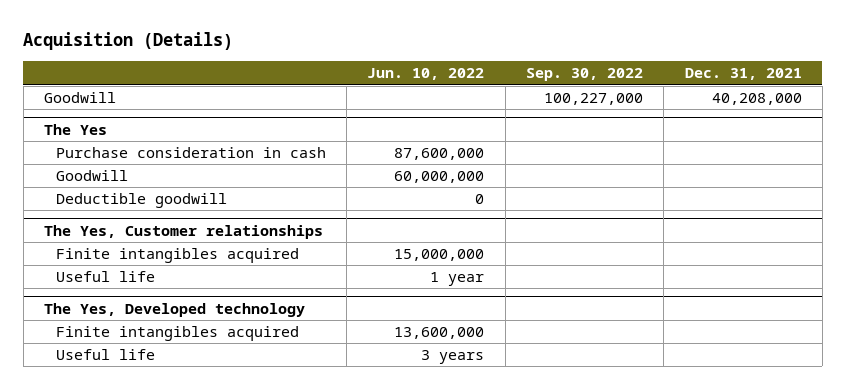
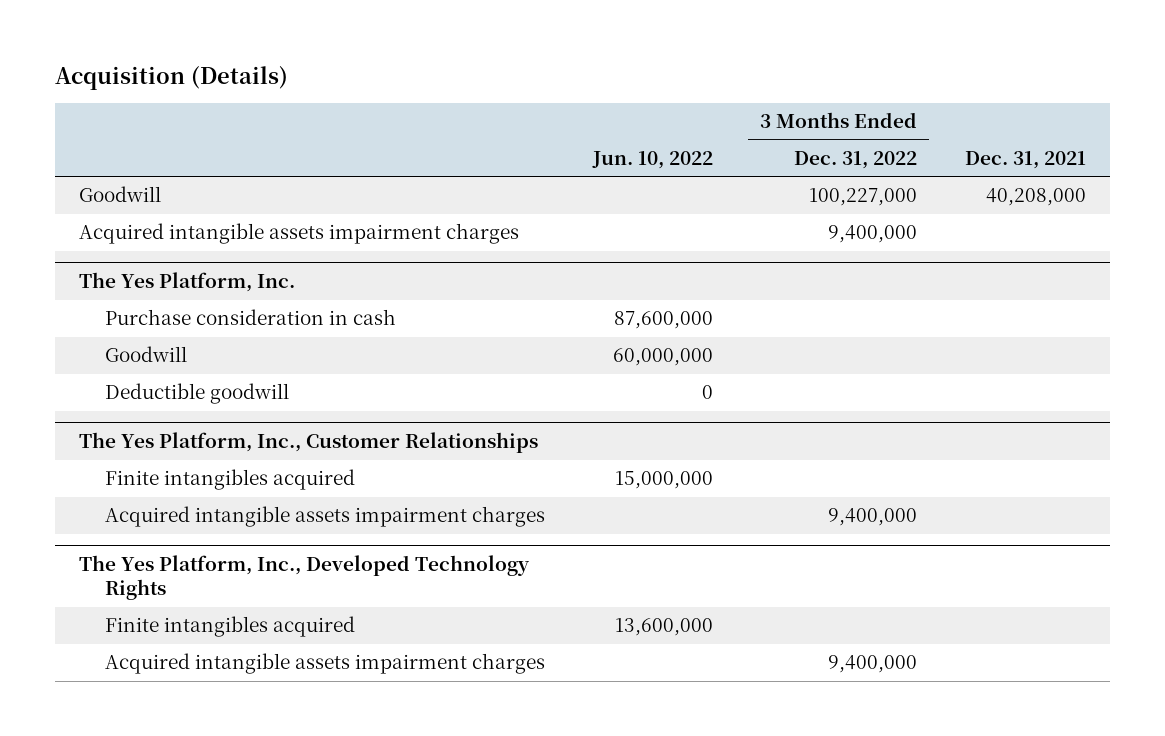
- | Jun. 10, 2022 | Sep. 30, 2022 | Dec. 31, 2021
+ | Jun. 10, 2022 | 3 Months Ended Dec. 31, 2022 | Dec. 31, 2021
- The Yes
+ Acquired intangible assets impairment charges | | 9,400,000 |
+ The Yes Platform, Inc.
- The Yes, Customer relationships
+ The Yes Platform, Inc., Customer Relationships
- Useful life | 1 year | |
- The Yes, Developed technology
+ Acquired intangible assets impairment charges | | 9,400,000 |
+ The Yes Platform, Inc., Developed Technology Rights
- Useful life | 3 years | |
+ Acquired intangible assets impairment charges | | 9,400,000 |

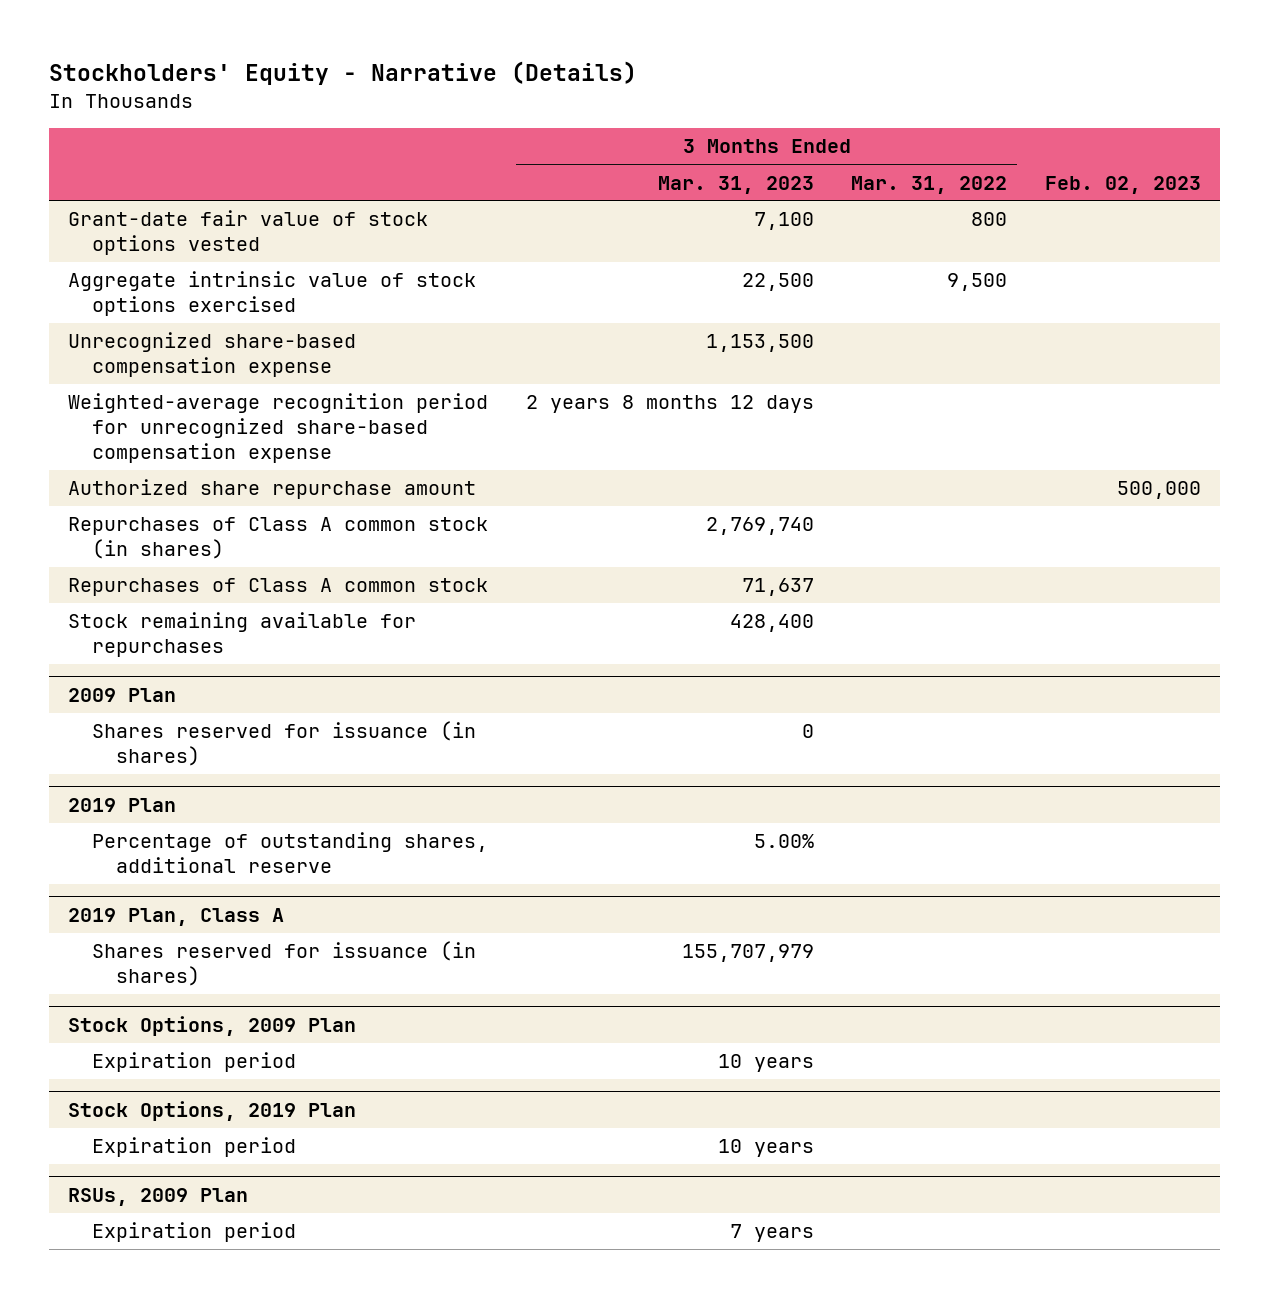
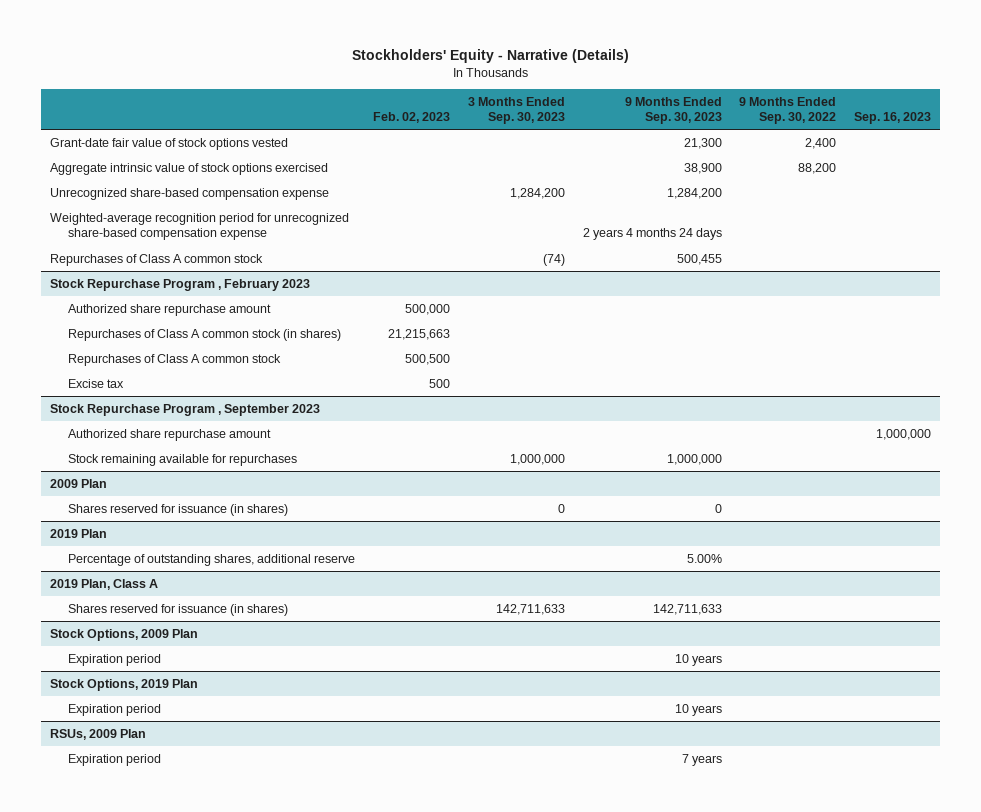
- | 3 Months Ended Mar. 31, 2023 | 3 Months Ended Mar. 31, 2022 | Feb. 02, 2023
+ | Feb. 02, 2023 | 3 Months Ended Sep. 30, 2023 | 9 Months Ended Sep. 30, 2023 | 9 Months Ended Sep. 30, 2022 | Sep. 16, 2023
- Authorized share repurchase amount | | | 500,000
- Repurchases of Class A common stock (in shares) | 2,769,740 | |
- Stock remaining available for repurchases | 428,400 | |
+ Stock Repurchase Program , February 2023
+ Authorized share repurchase amount | 500,000 | | | |
+ Repurchases of Class A common stock (in shares) | 21,215,663 | | | |
+ Repurchases of Class A common stock | 500,500 | | | |
+ Excise tax | 500 | | | |
+ Stock Repurchase Program , September 2023
+ Authorized share repurchase amount | | | | | 1,000,000
+ Stock remaining available for repurchases | | 1,000,000 | 1,000,000 | |

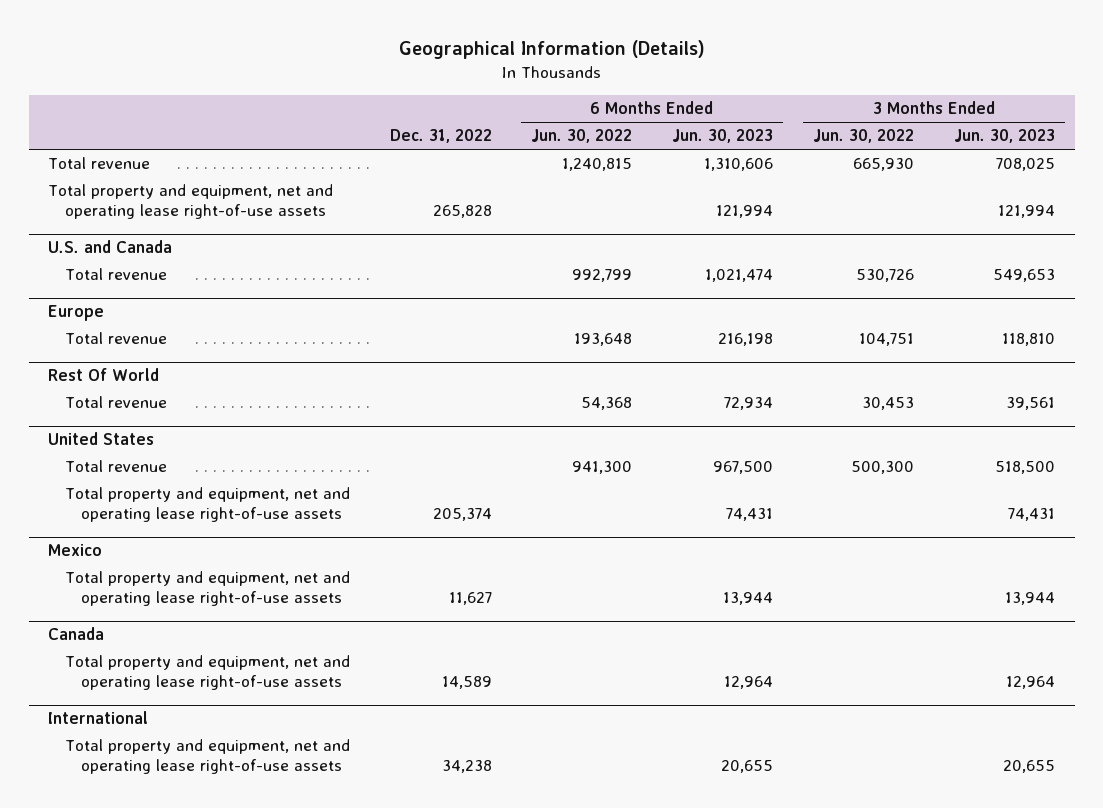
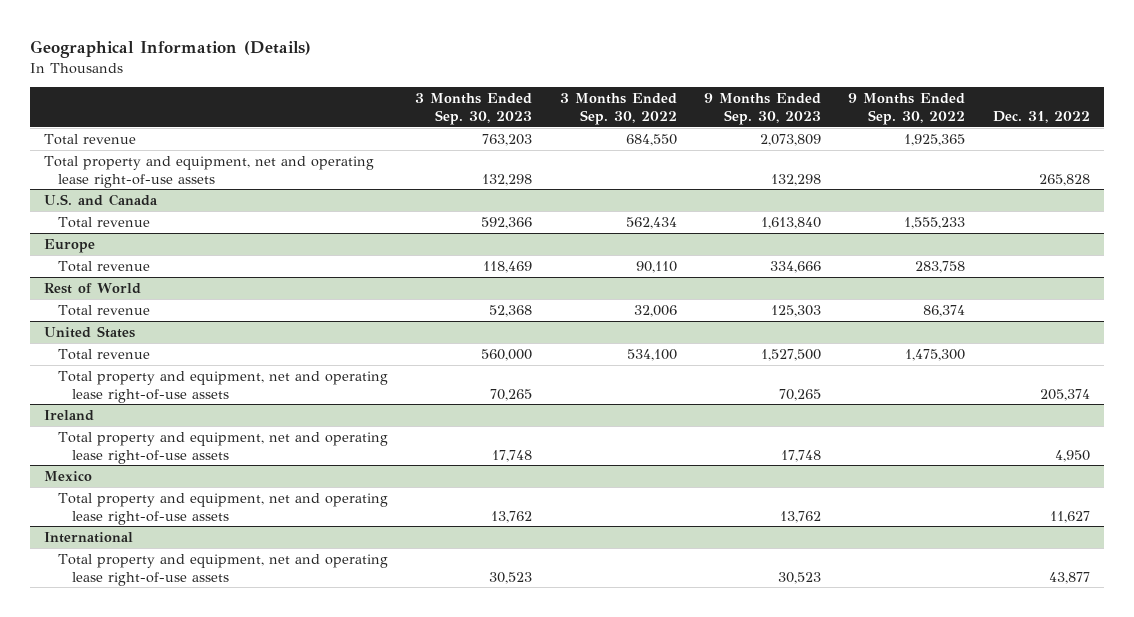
- | Dec. 31, 2022 | 6 Months Ended Jun. 30, 2022 | 6 Months Ended Jun. 30, 2023 | 3 Months Ended Jun. 30, 2022 | 3 Months Ended Jun. 30, 2023
+ | 3 Months Ended Sep. 30, 2023 | 3 Months Ended Sep. 30, 2022 | 9 Months Ended Sep. 30, 2023 | 9 Months Ended Sep. 30, 2022 | Dec. 31, 2022
- Rest Of World
+ Rest of World
+ Ireland
+ Total property and equipment, net and operating lease right-of-use assets | 17,748 | | 17,748 | | 4,950
- Canada
- Total property and equipment, net and operating lease right-of-use assets | 14,589 | | 12,964 | | 12,964
@ International
- Total property and equipment, net and operating lease right-of-use assets | 34,238 | | 20,655 | | 20,655
+ Total property and equipment, net and operating lease right-of-use assets | 30,523 | | 30,523 | | 43,877

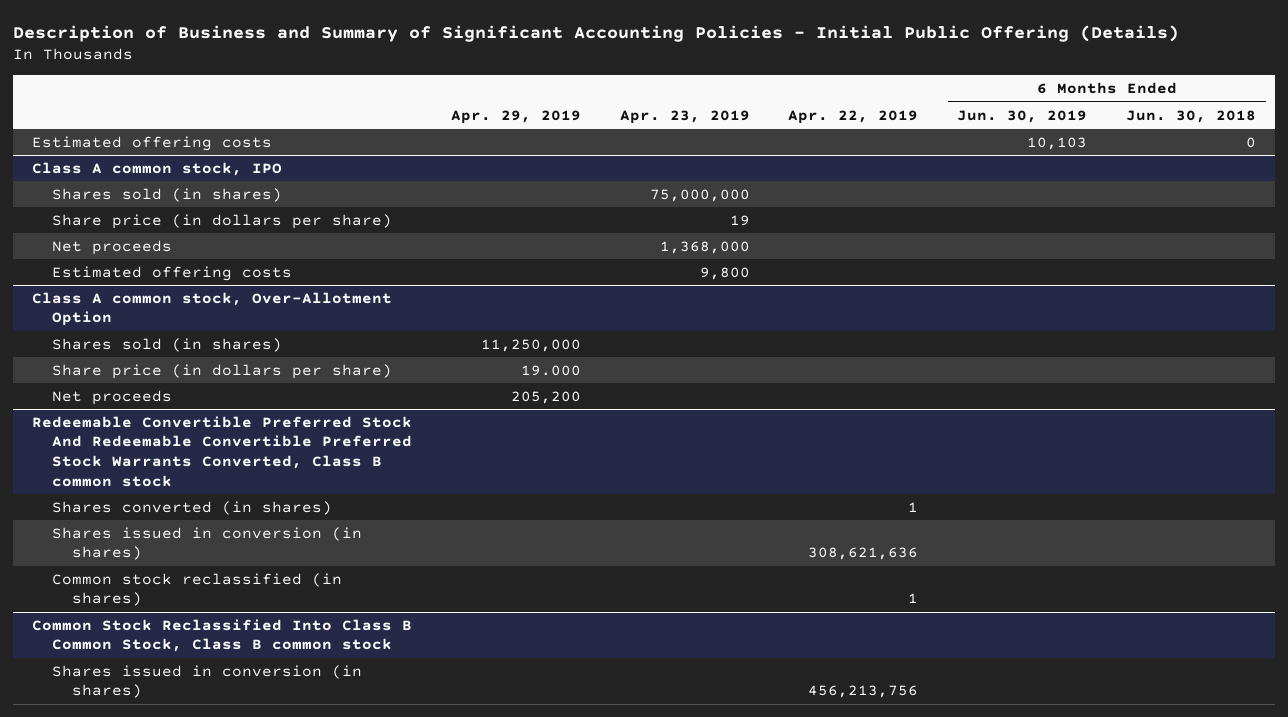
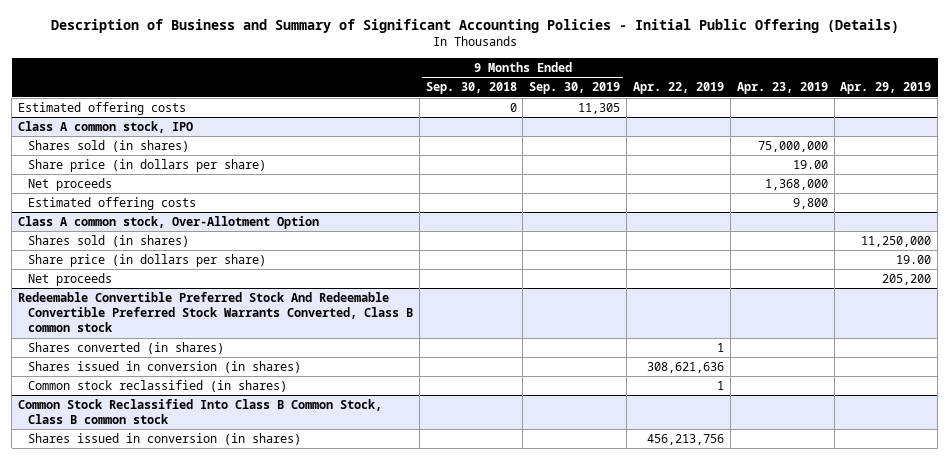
- | Apr. 29, 2019 | Apr. 23, 2019 | Apr. 22, 2019 | 6 Months Ended Jun. 30, 2019 | 6 Months Ended Jun. 30, 2018
+ | 9 Months Ended Sep. 30, 2018 | 9 Months Ended Sep. 30, 2019 | Apr. 22, 2019 | Apr. 23, 2019 | Apr. 29, 2019
@ Class A common stock, IPO
- Share price (in dollars per share) | | 19 | | |
+ Share price (in dollars per share) | | | | 19.00 |
@ Class A common stock, Over-Allotment Option
- Share price (in dollars per share) | 19.000 | | | |
+ Share price (in dollars per share) | | | | | 19.00

